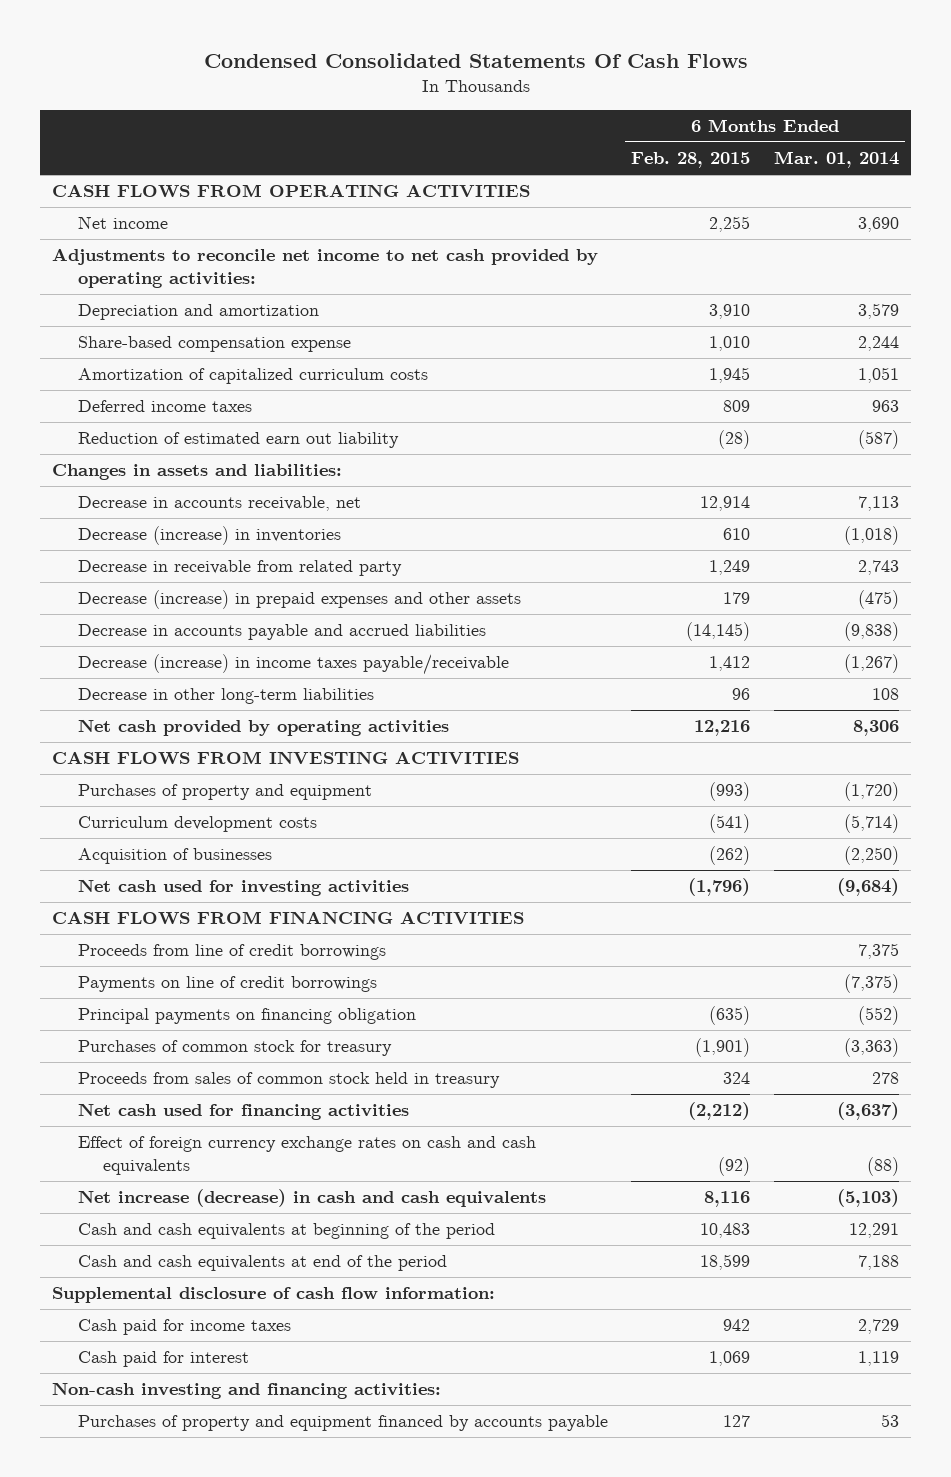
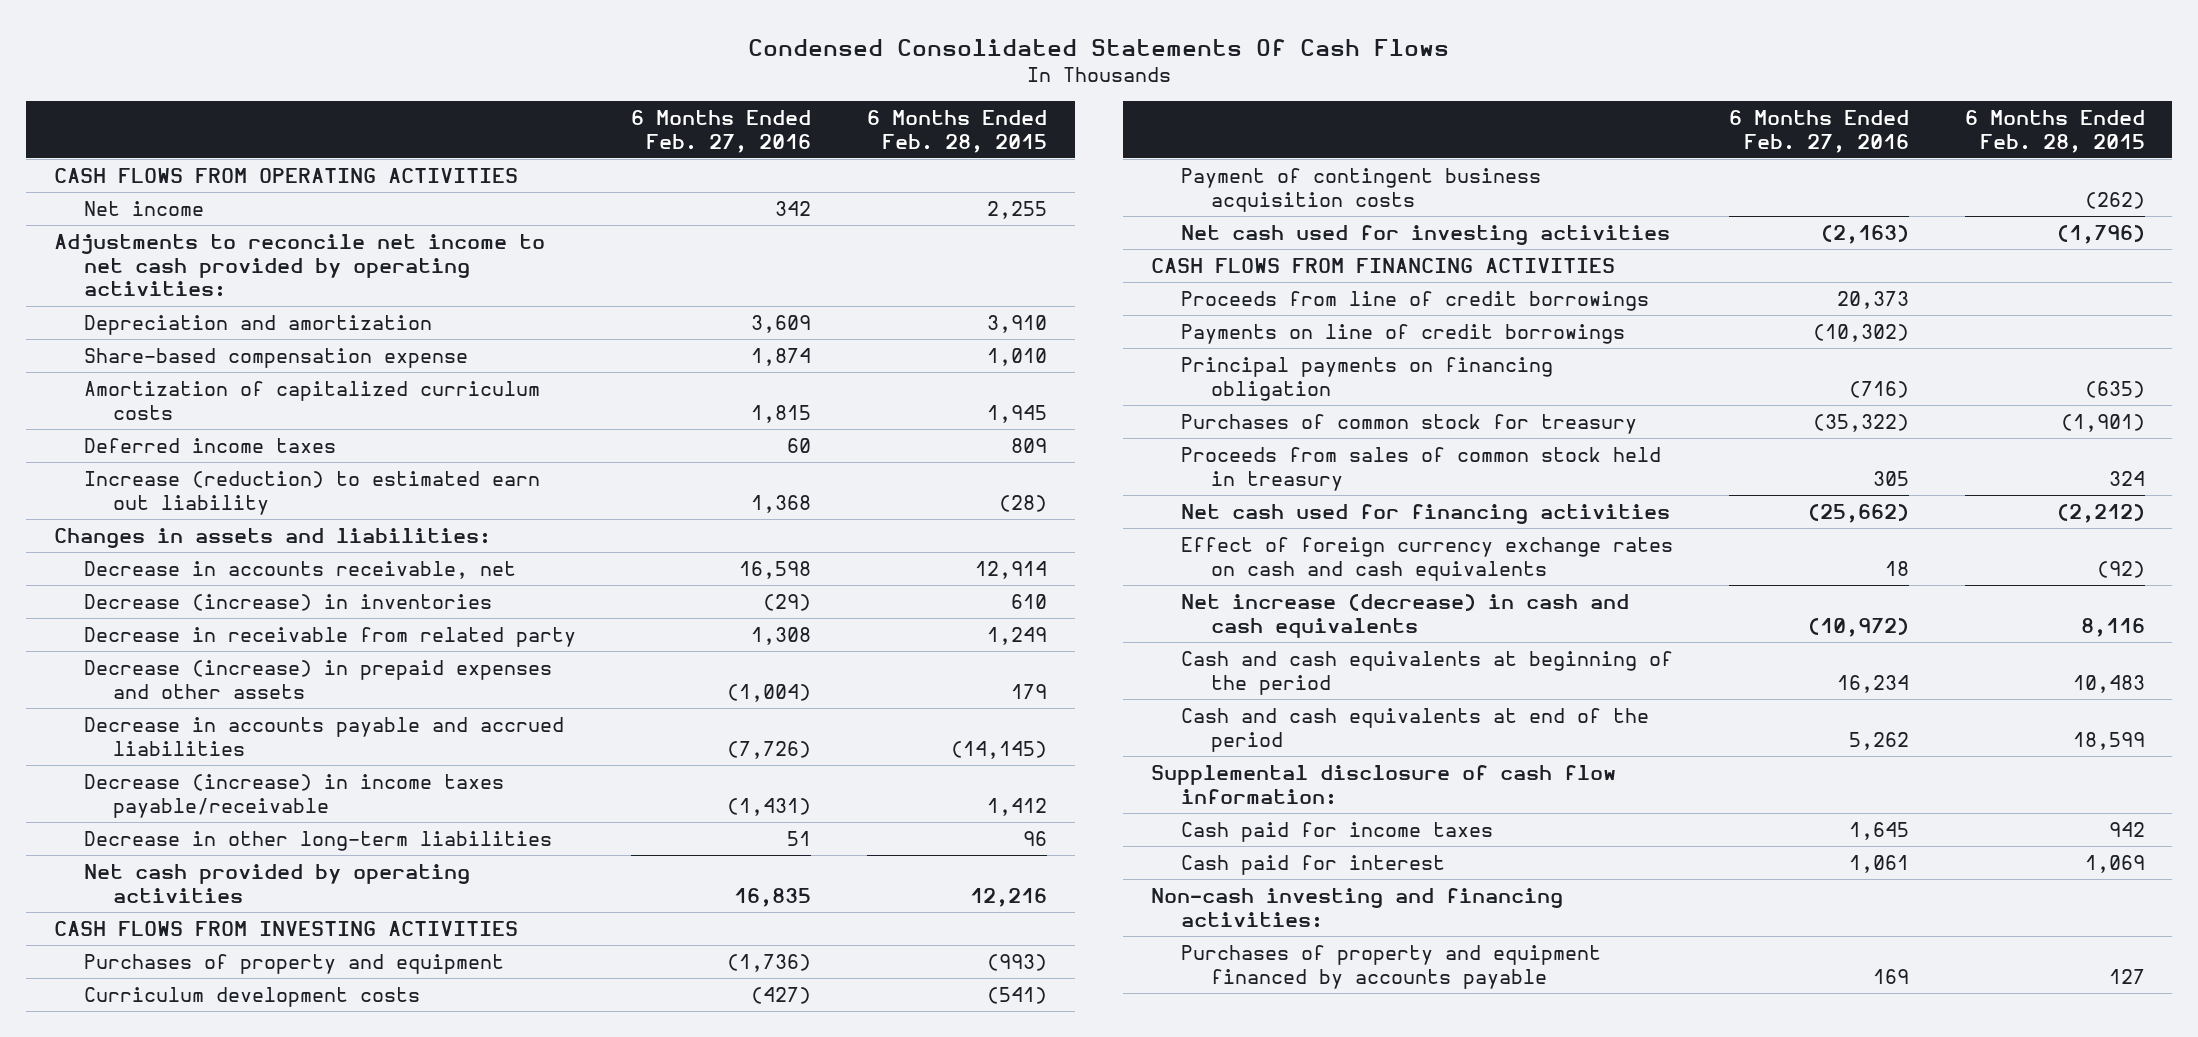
- | 6 Months Ended Feb. 28, 2015 | 6 Months Ended Mar. 01, 2014
+ | 6 Months Ended Feb. 27, 2016 | 6 Months Ended Feb. 28, 2015
- Reduction of estimated earn out liability | (28) | (587)
+ Increase (reduction) to estimated earn out liability | 1,368 | (28)
- Acquisition of businesses | (262) | (2,250)
+ Payment of contingent business acquisition costs | | (262)

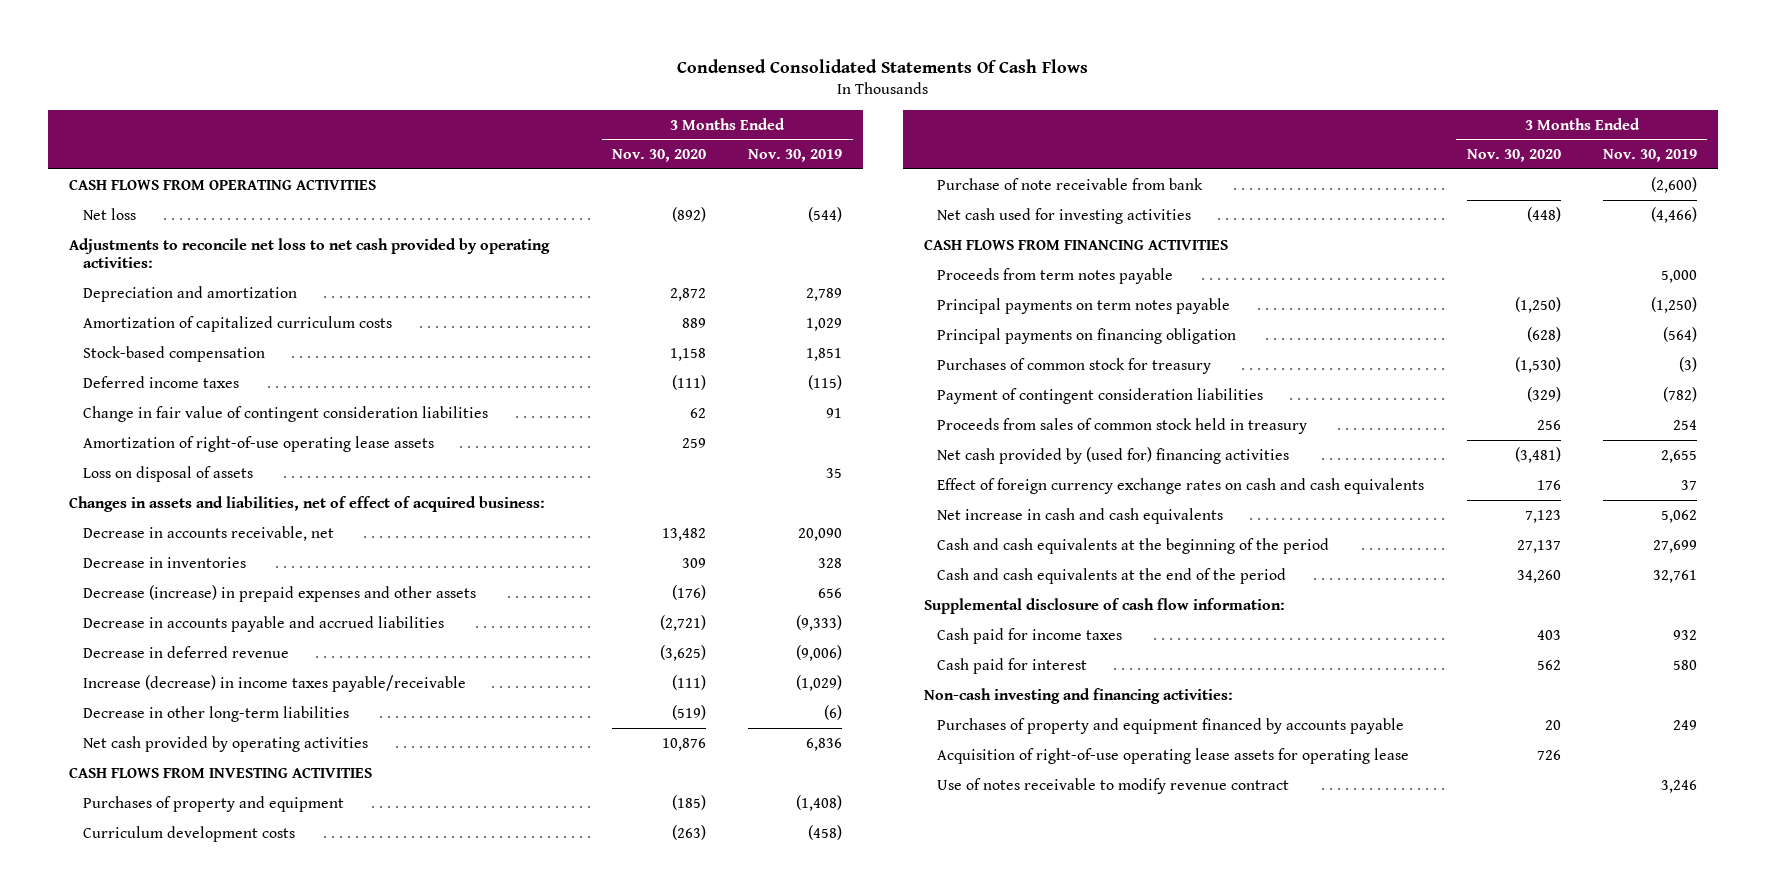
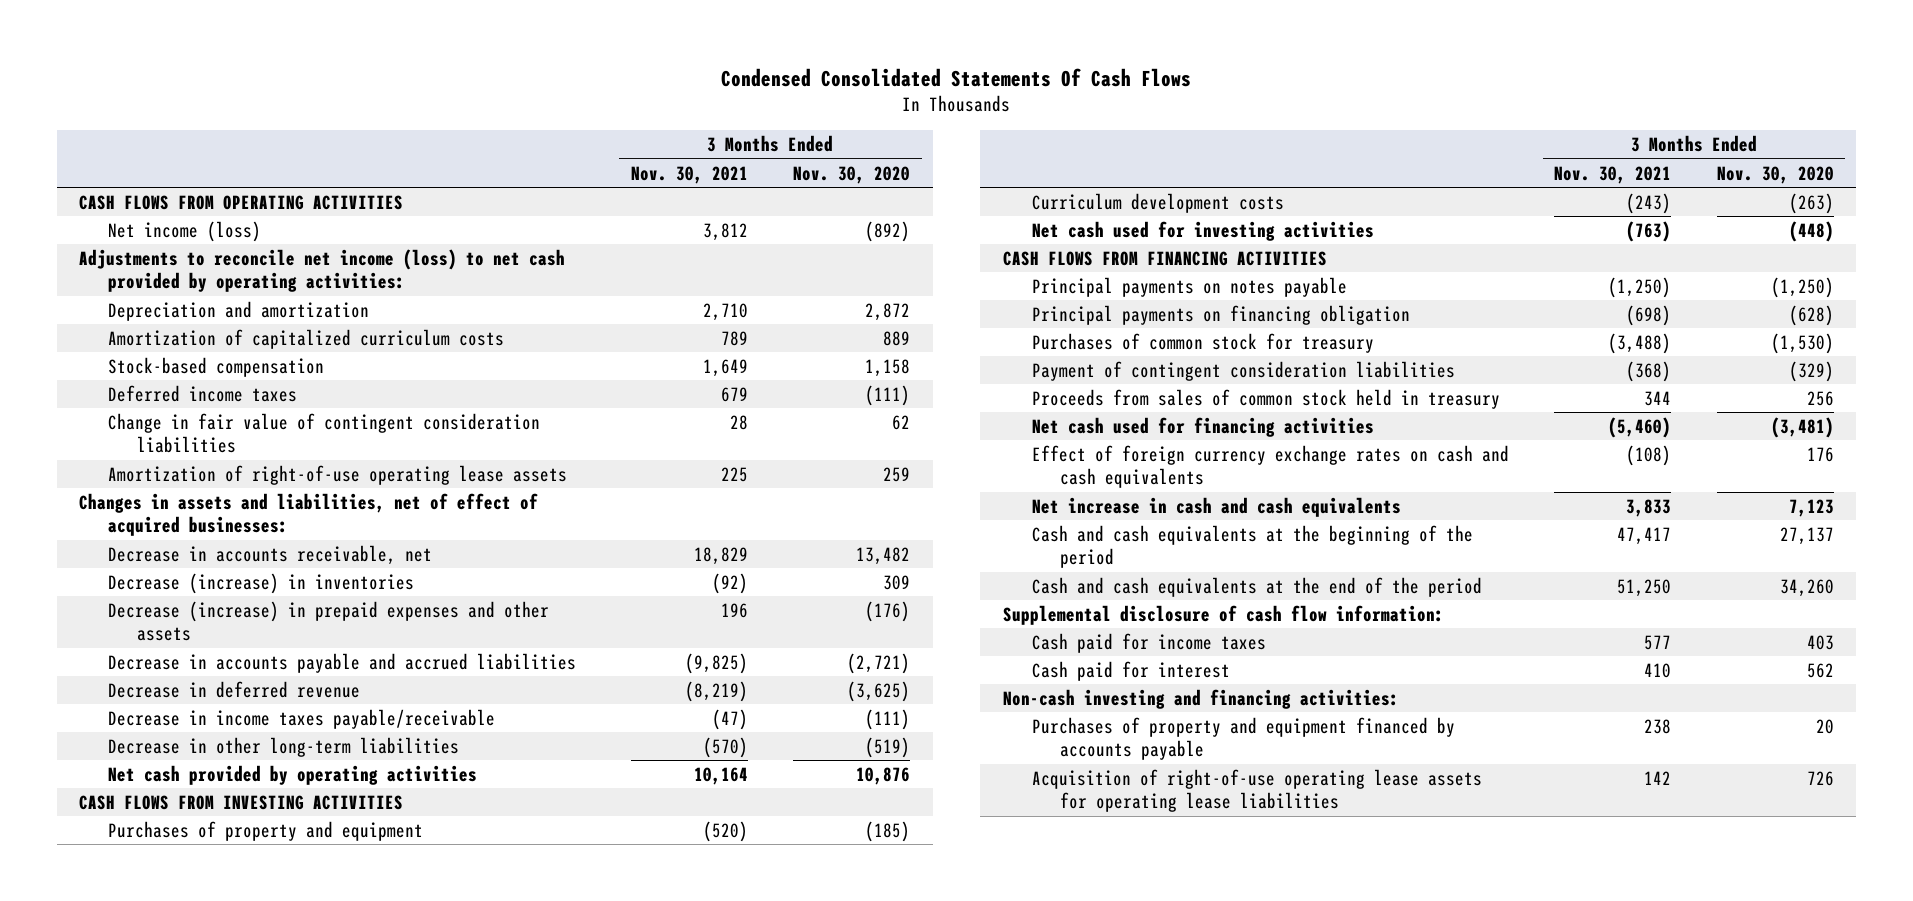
- | 3 Months Ended Nov. 30, 2020 | 3 Months Ended Nov. 30, 2019
+ | 3 Months Ended Nov. 30, 2021 | 3 Months Ended Nov. 30, 2020
- Net loss | (892) | (544)
- Adjustments to reconcile net loss to net cash provided by operating activities:
+ Net income (loss) | 3,812 | (892)
+ Adjustments to reconcile net income (loss) to net cash provided by operating activities:
- Loss on disposal of assets | | 35
- Changes in assets and liabilities, net of effect of acquired business:
+ Changes in assets and liabilities, net of effect of acquired businesses:
- Decrease in inventories | 309 | 328
+ Decrease (increase) in inventories | (92) | 309
- Increase (decrease) in income taxes payable/receivable | (111) | (1,029)
+ Decrease in income taxes payable/receivable | (47) | (111)
- Purchase of note receivable from bank | | (2,600)
- Proceeds from term notes payable | | 5,000
- Principal payments on term notes payable | (1,250) | (1,250)
+ Principal payments on notes payable | (1,250) | (1,250)
- Net cash provided by (used for) financing activities | (3,481) | 2,655
+ Net cash used for financing activities | (5,460) | (3,481)
- Acquisition of right-of-use operating lease assets for operating lease | 726 |
- Use of notes receivable to modify revenue contract | | 3,246
+ Acquisition of right-of-use operating lease assets for operating lease liabilities | 142 | 726

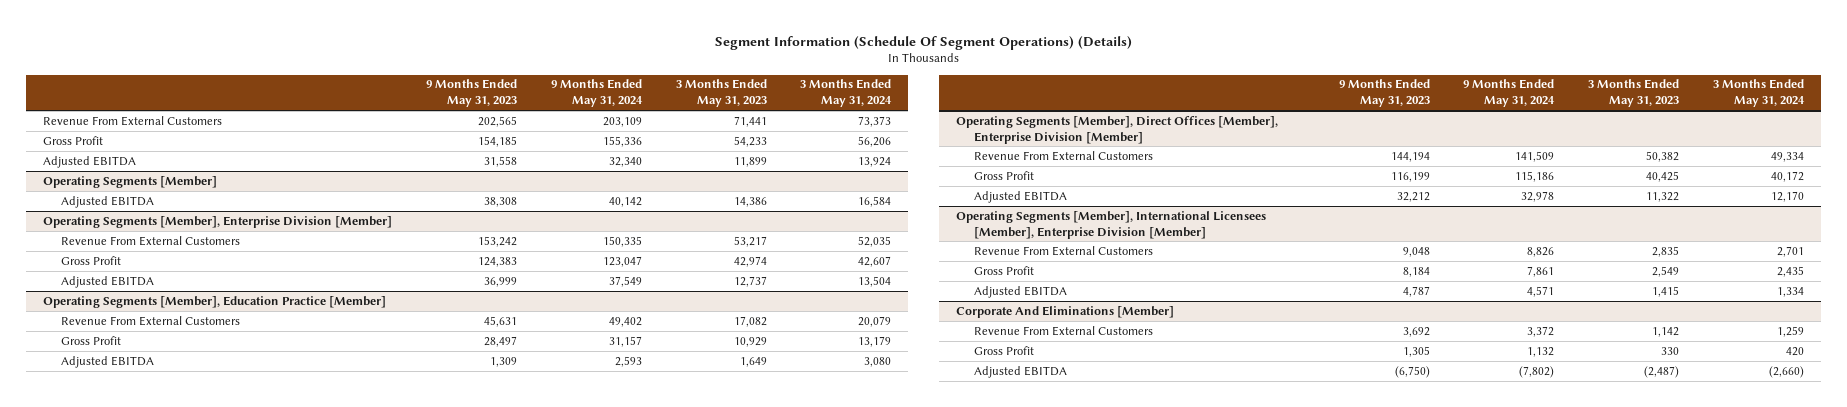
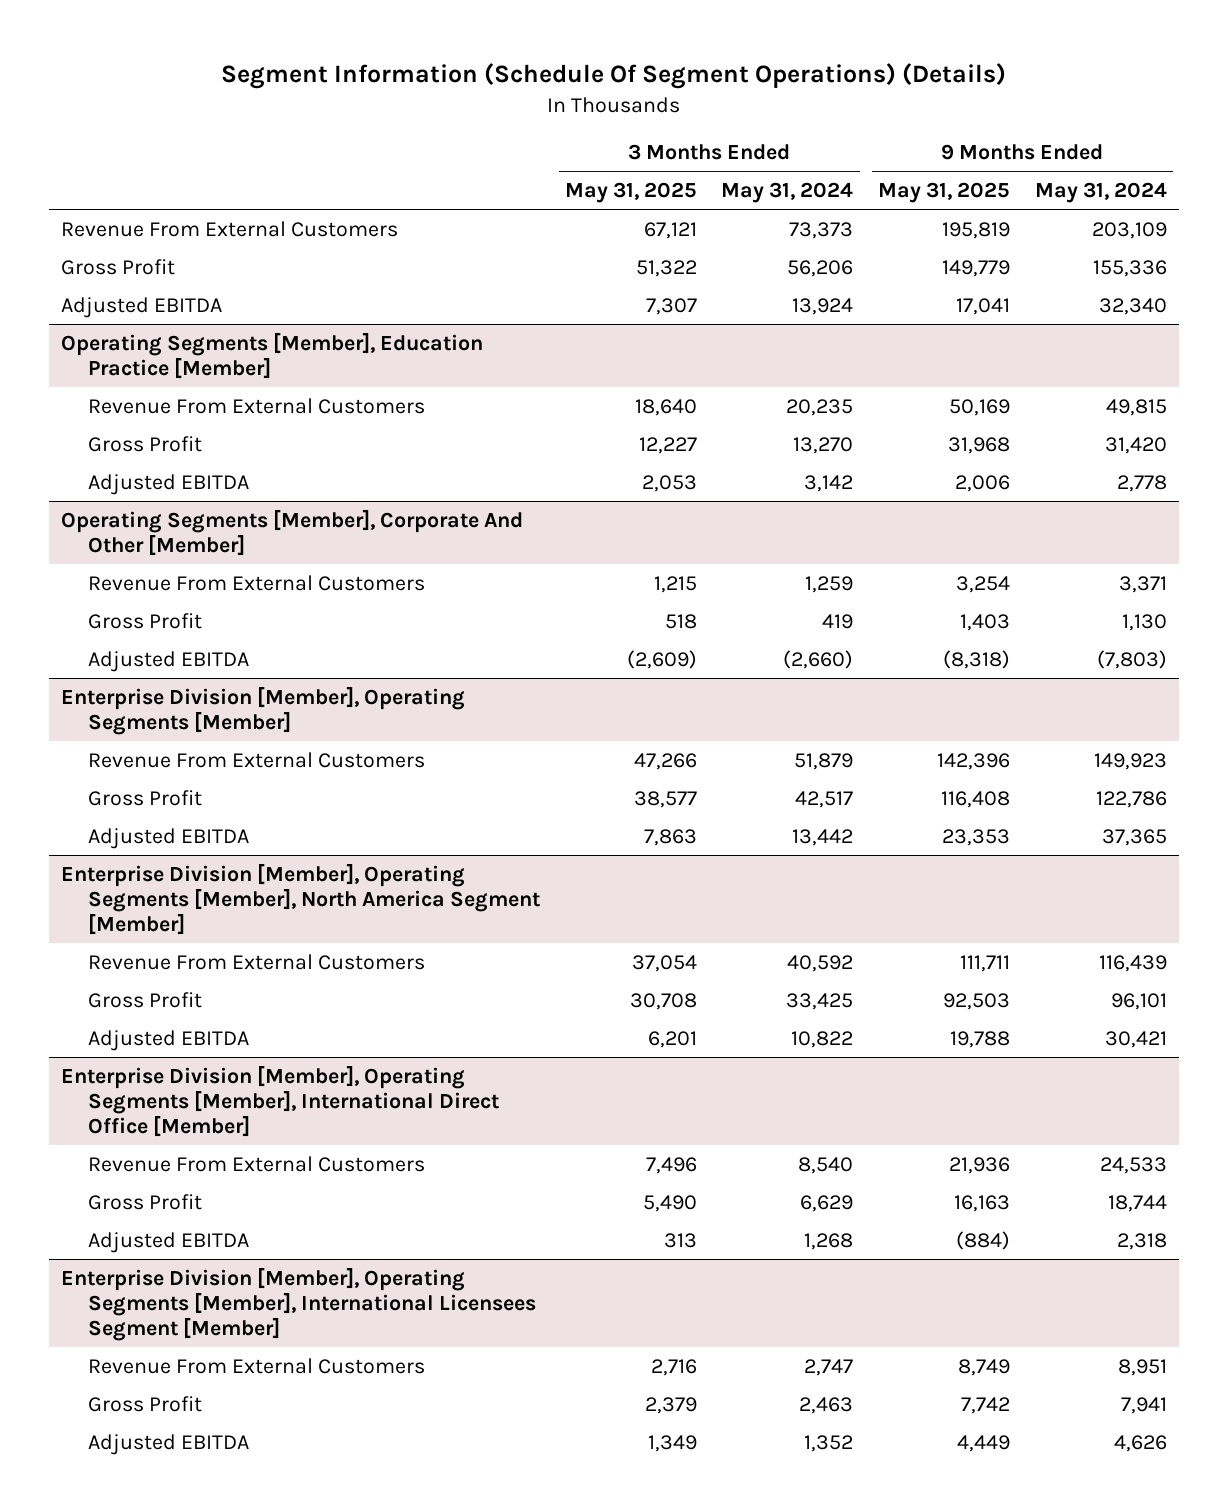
- | 9 Months Ended May 31, 2023 | 9 Months Ended May 31, 2024 | 3 Months Ended May 31, 2023 | 3 Months Ended May 31, 2024
+ | 3 Months Ended May 31, 2025 | 3 Months Ended May 31, 2024 | 9 Months Ended May 31, 2025 | 9 Months Ended May 31, 2024
- Operating Segments [Member]
- Adjusted EBITDA | 38,308 | 40,142 | 14,386 | 16,584
- Operating Segments [Member], Enterprise Division [Member]
- Revenue From External Customers | 153,242 | 150,335 | 53,217 | 52,035
- Gross Profit | 124,383 | 123,047 | 42,974 | 42,607
- Adjusted EBITDA | 36,999 | 37,549 | 12,737 | 13,504
@ Operating Segments [Member], Education Practice [Member]
- Revenue From External Customers | 45,631 | 49,402 | 17,082 | 20,079
- Gross Profit | 28,497 | 31,157 | 10,929 | 13,179
- Adjusted EBITDA | 1,309 | 2,593 | 1,649 | 3,080
- Operating Segments [Member], Direct Offices [Member], Enterprise Division [Member]
- Revenue From External Customers | 144,194 | 141,509 | 50,382 | 49,334
- Gross Profit | 116,199 | 115,186 | 40,425 | 40,172
- Adjusted EBITDA | 32,212 | 32,978 | 11,322 | 12,170
- Operating Segments [Member], International Licensees [Member], Enterprise Division [Member]
- Revenue From External Customers | 9,048 | 8,826 | 2,835 | 2,701
- Gross Profit | 8,184 | 7,861 | 2,549 | 2,435
- Adjusted EBITDA | 4,787 | 4,571 | 1,415 | 1,334
- Corporate And Eliminations [Member]
- Revenue From External Customers | 3,692 | 3,372 | 1,142 | 1,259
- Gross Profit | 1,305 | 1,132 | 330 | 420
- Adjusted EBITDA | (6,750) | (7,802) | (2,487) | (2,660)
@ Operating Segments [Member], Education Practice [Member]
+ Revenue From External Customers | 18,640 | 20,235 | 50,169 | 49,815
+ Gross Profit | 12,227 | 13,270 | 31,968 | 31,420
+ Adjusted EBITDA | 2,053 | 3,142 | 2,006 | 2,778
+ Operating Segments [Member], Corporate And Other [Member]
+ Revenue From External Customers | 1,215 | 1,259 | 3,254 | 3,371
+ Gross Profit | 518 | 419 | 1,403 | 1,130
+ Adjusted EBITDA | (2,609) | (2,660) | (8,318) | (7,803)
+ Enterprise Division [Member], Operating Segments [Member]
+ Revenue From External Customers | 47,266 | 51,879 | 142,396 | 149,923
+ Gross Profit | 38,577 | 42,517 | 116,408 | 122,786
+ Adjusted EBITDA | 7,863 | 13,442 | 23,353 | 37,365
+ Enterprise Division [Member], Operating Segments [Member], North America Segment [Member]
+ Revenue From External Customers | 37,054 | 40,592 | 111,711 | 116,439
+ Gross Profit | 30,708 | 33,425 | 92,503 | 96,101
+ Adjusted EBITDA | 6,201 | 10,822 | 19,788 | 30,421
+ Enterprise Division [Member], Operating Segments [Member], International Direct Office [Member]
+ Revenue From External Customers | 7,496 | 8,540 | 21,936 | 24,533
+ Gross Profit | 5,490 | 6,629 | 16,163 | 18,744
+ Adjusted EBITDA | 313 | 1,268 | (884) | 2,318
+ Enterprise Division [Member], Operating Segments [Member], International Licensees Segment [Member]
+ Revenue From External Customers | 2,716 | 2,747 | 8,749 | 8,951
+ Gross Profit | 2,379 | 2,463 | 7,742 | 7,941
+ Adjusted EBITDA | 1,349 | 1,352 | 4,449 | 4,626

